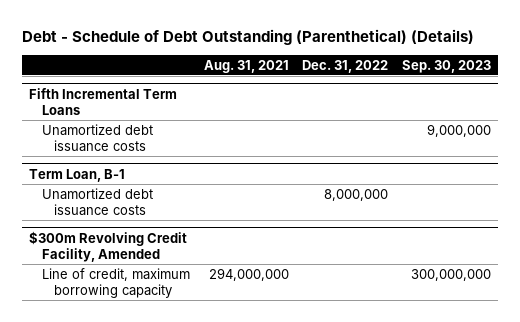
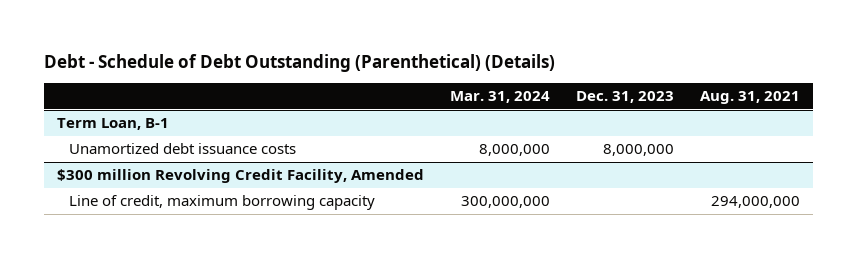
- | Aug. 31, 2021 | Dec. 31, 2022 | Sep. 30, 2023
+ | Mar. 31, 2024 | Dec. 31, 2023 | Aug. 31, 2021
- Fifth Incremental Term Loans
- Unamortized debt issuance costs | | | 9,000,000
- $300m Revolving Credit Facility, Amended
+ $300 million Revolving Credit Facility, Amended

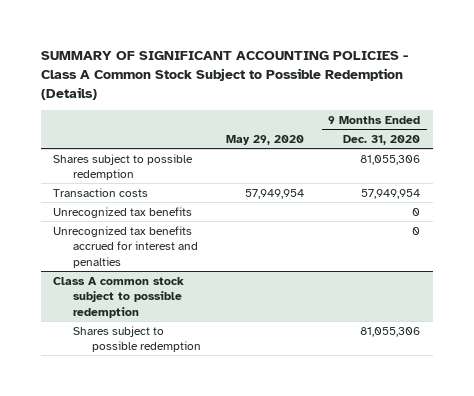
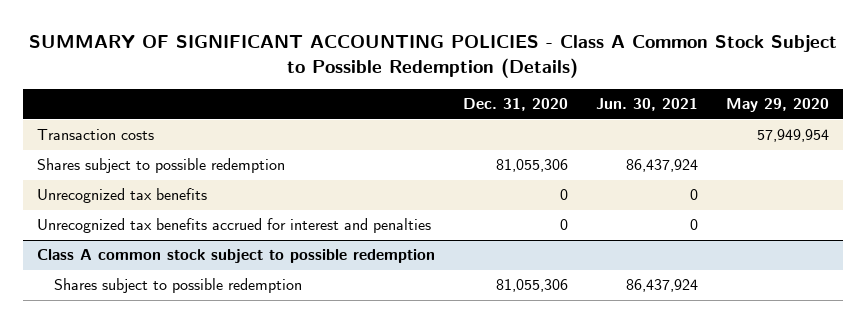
- | May 29, 2020 | 9 Months Ended Dec. 31, 2020
+ | Dec. 31, 2020 | Jun. 30, 2021 | May 29, 2020
moved down: Shares subject to possible redemption | 81,055,306 | 86,437,924 |

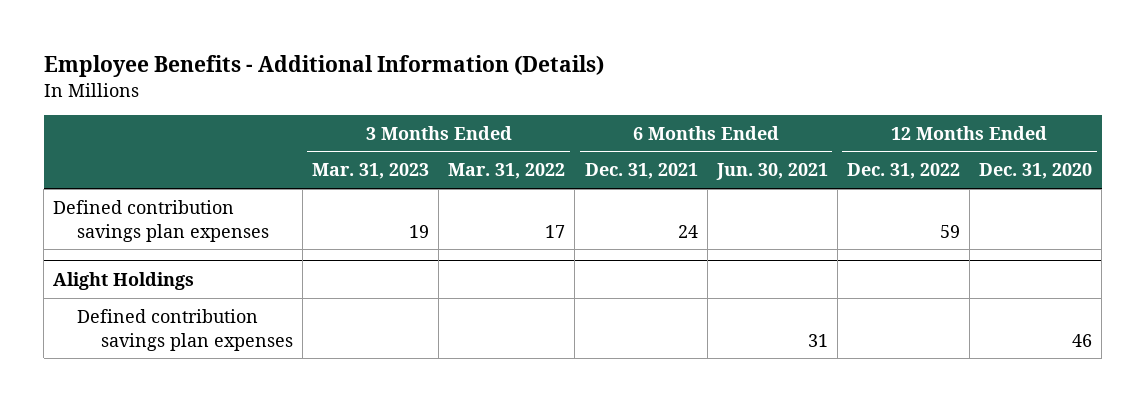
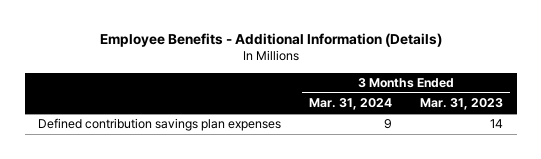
- | 3 Months Ended Mar. 31, 2023 | 3 Months Ended Mar. 31, 2022 | 6 Months Ended Dec. 31, 2021 | 6 Months Ended Jun. 30, 2021 | 12 Months Ended Dec. 31, 2022 | 12 Months Ended Dec. 31, 2020
+ | 3 Months Ended Mar. 31, 2024 | 3 Months Ended Mar. 31, 2023
- Defined contribution savings plan expenses | 19 | 17 | 24 | | 59 |
- Alight Holdings
- Defined contribution savings plan expenses | | | | 31 | | 46
+ Defined contribution savings plan expenses | 9 | 14

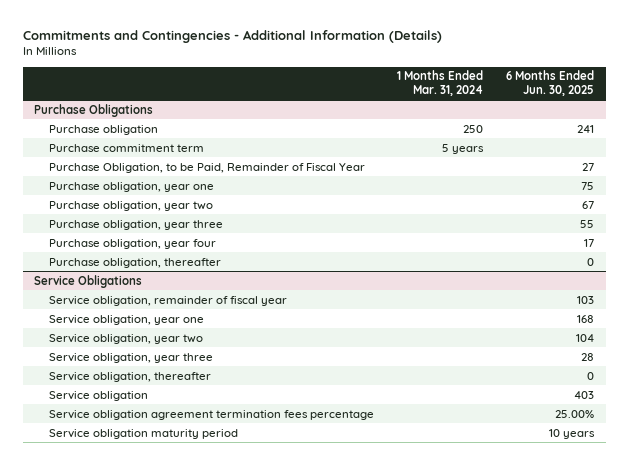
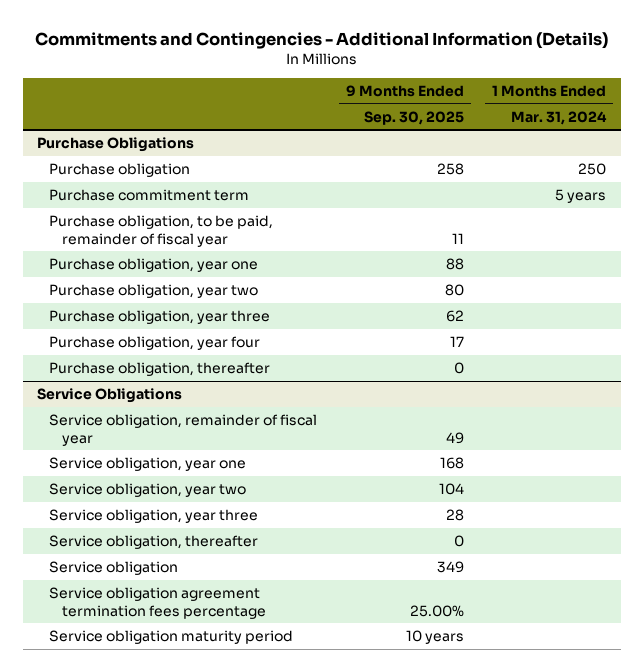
- | 1 Months Ended Mar. 31, 2024 | 6 Months Ended Jun. 30, 2025
+ | 9 Months Ended Sep. 30, 2025 | 1 Months Ended Mar. 31, 2024
@ Purchase Obligations
- Purchase Obligation, to be Paid, Remainder of Fiscal Year | | 27
+ Purchase obligation, to be paid, remainder of fiscal year | 11 |

